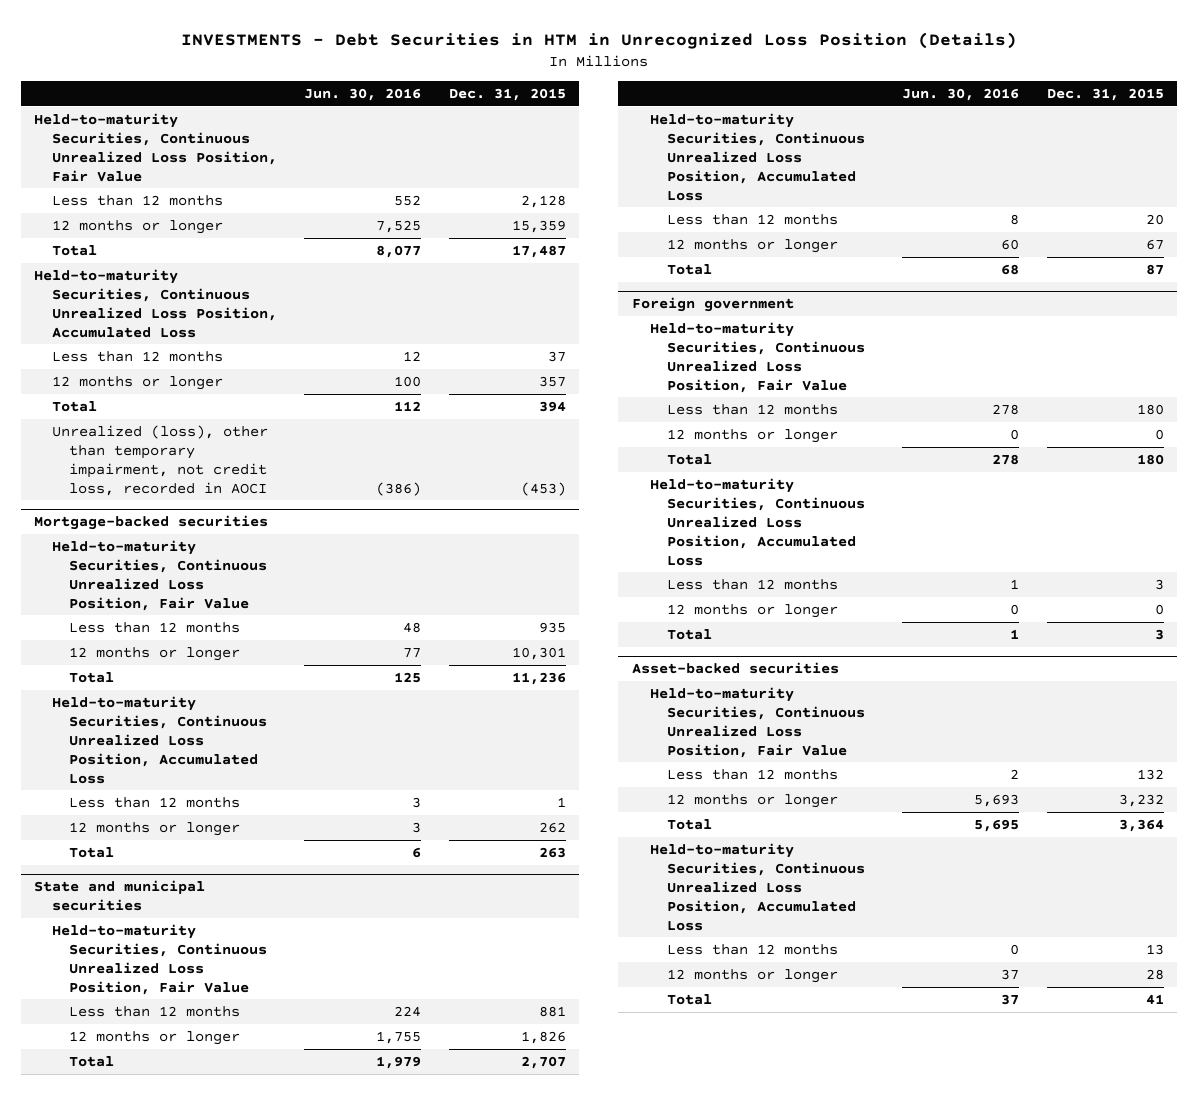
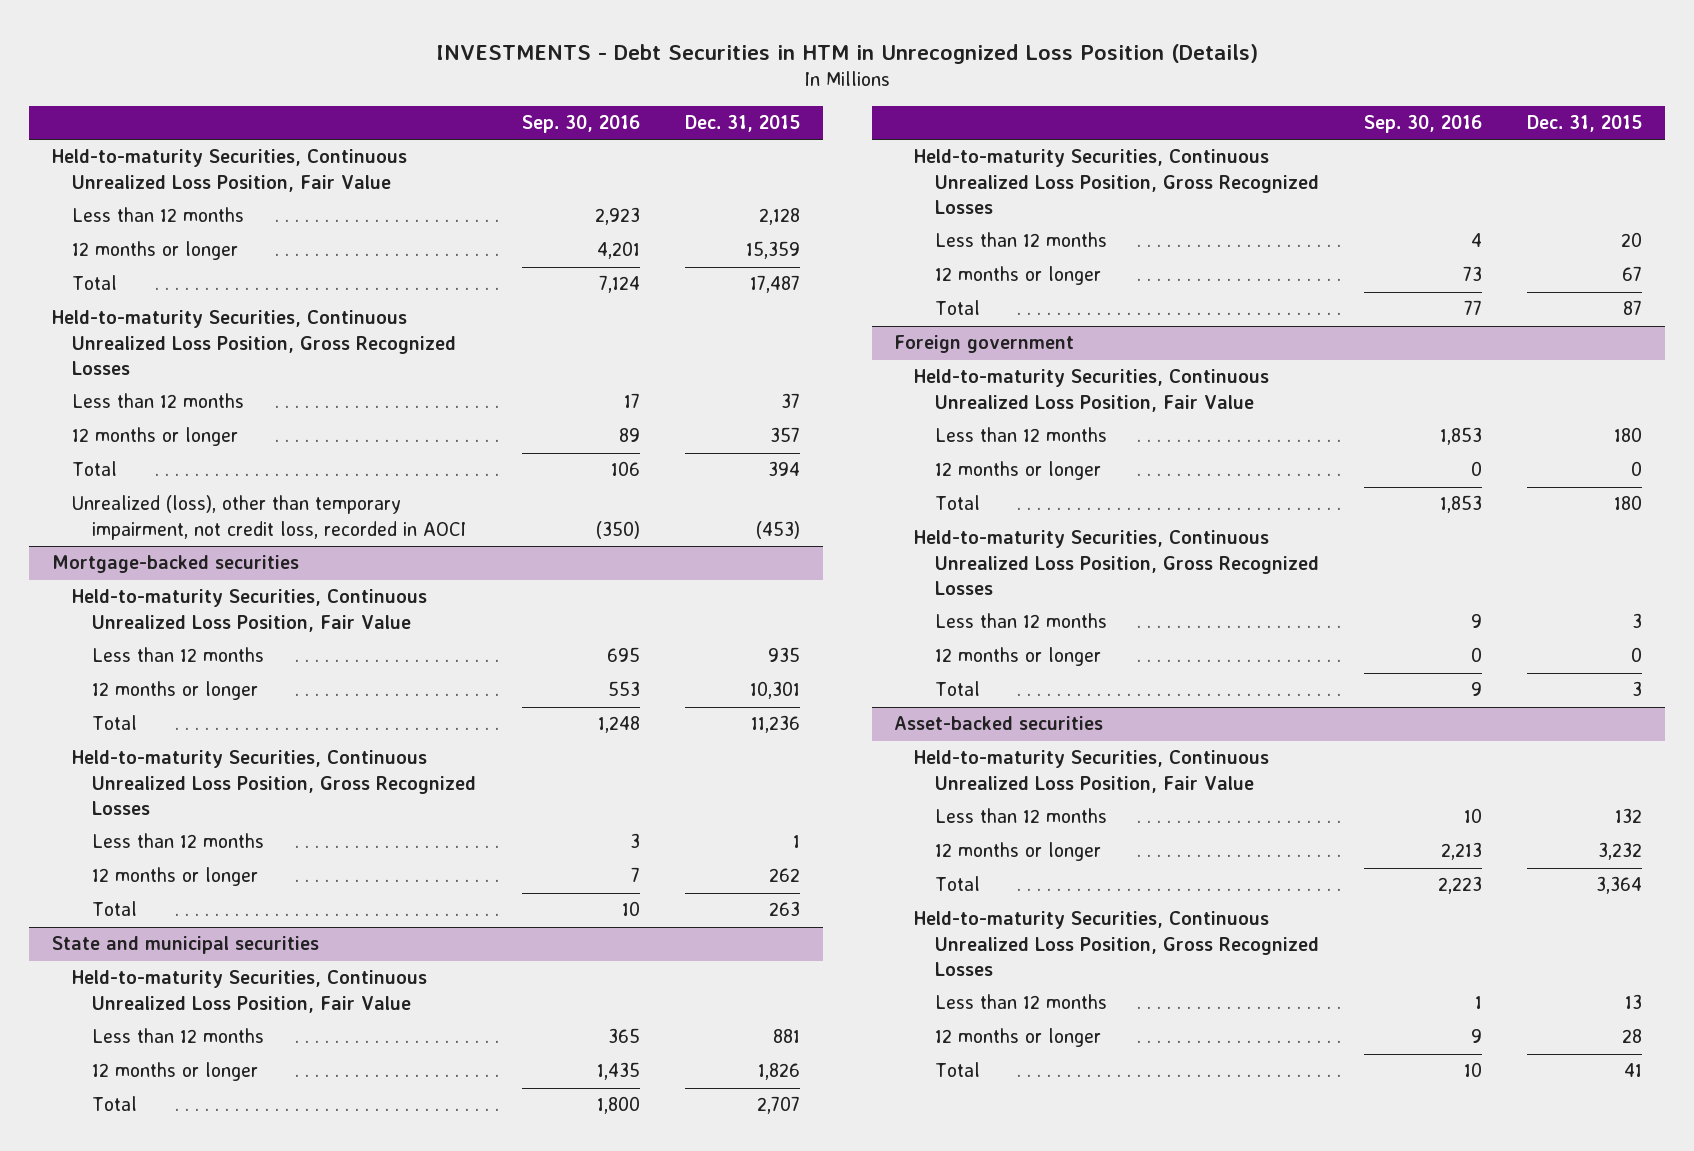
- | Jun. 30, 2016 | Dec. 31, 2015
+ | Sep. 30, 2016 | Dec. 31, 2015
- Held-to-maturity Securities, Continuous Unrealized Loss Position, Accumulated Loss
+ Held-to-maturity Securities, Continuous Unrealized Loss Position, Gross Recognized Losses
@ Mortgage-backed securities
- Held-to-maturity Securities, Continuous Unrealized Loss Position, Accumulated Loss
+ Held-to-maturity Securities, Continuous Unrealized Loss Position, Gross Recognized Losses
@ State and municipal securities
- Held-to-maturity Securities, Continuous Unrealized Loss Position, Accumulated Loss
+ Held-to-maturity Securities, Continuous Unrealized Loss Position, Gross Recognized Losses
@ Foreign government
- Held-to-maturity Securities, Continuous Unrealized Loss Position, Accumulated Loss
+ Held-to-maturity Securities, Continuous Unrealized Loss Position, Gross Recognized Losses
@ Asset-backed securities
- Held-to-maturity Securities, Continuous Unrealized Loss Position, Accumulated Loss
+ Held-to-maturity Securities, Continuous Unrealized Loss Position, Gross Recognized Losses

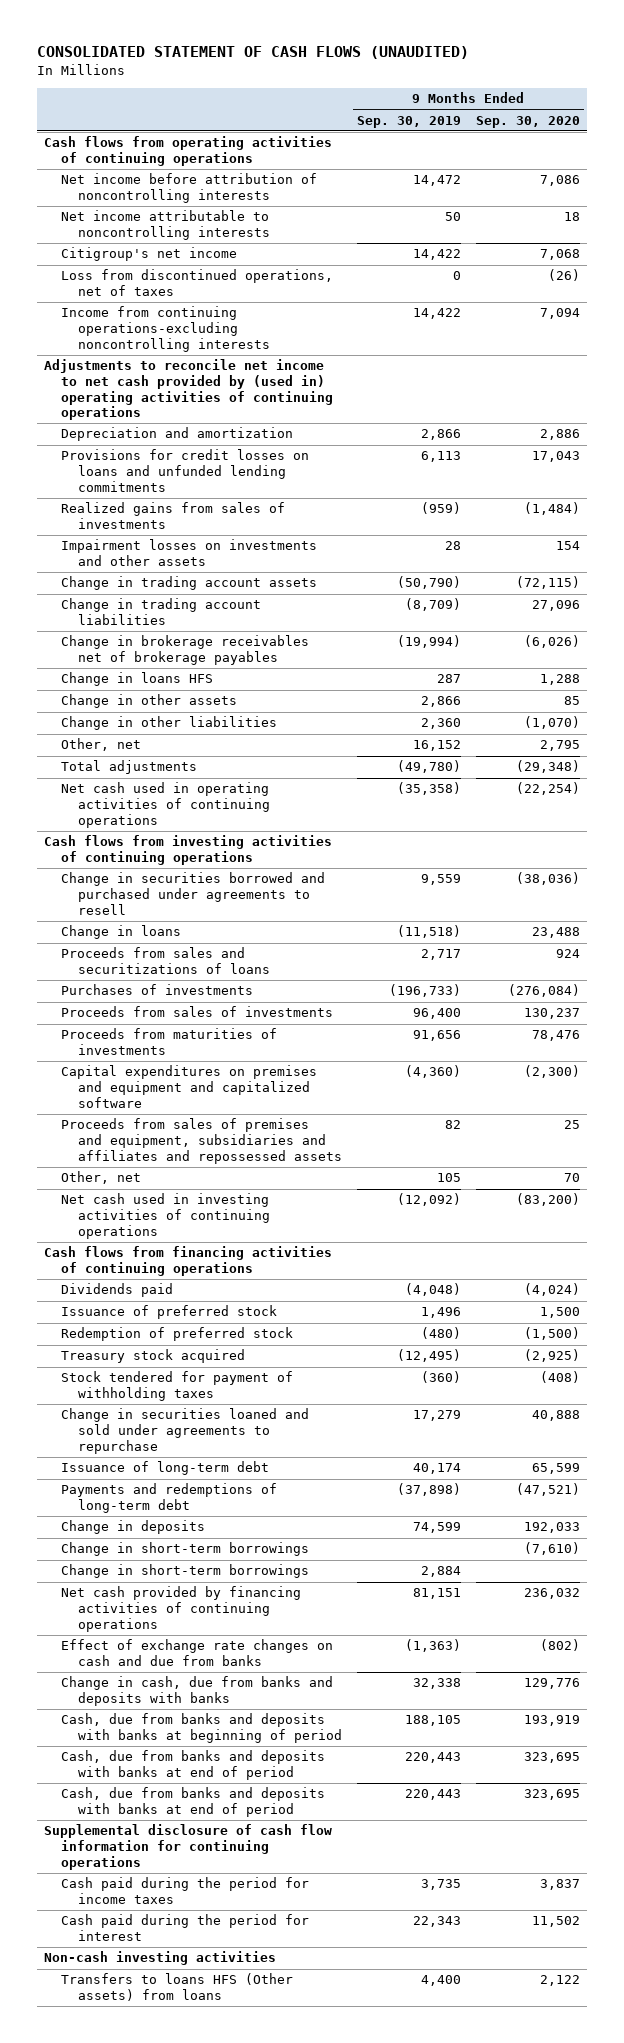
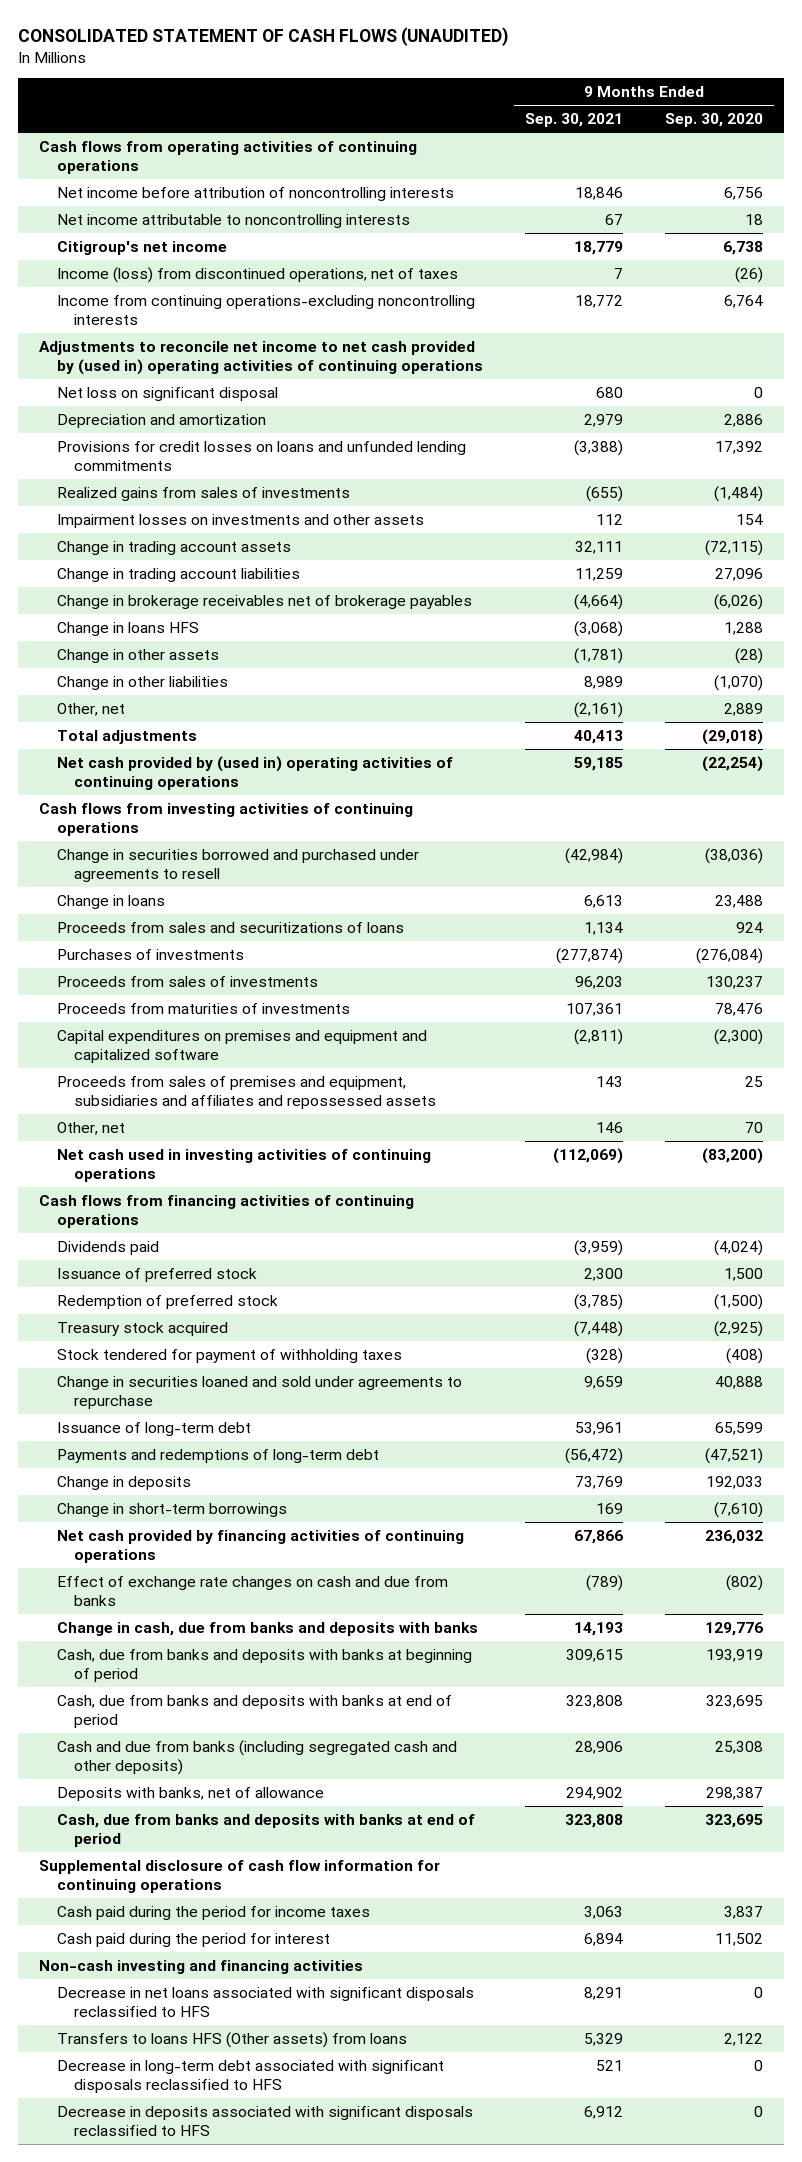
- | 9 Months Ended Sep. 30, 2019 | 9 Months Ended Sep. 30, 2020
+ | 9 Months Ended Sep. 30, 2021 | 9 Months Ended Sep. 30, 2020
- Net income before attribution of noncontrolling interests | 14,472 | 7,086
+ Net income before attribution of noncontrolling interests | 18,846 | 6,756
- Citigroup's net income | 14,422 | 7,068
- Loss from discontinued operations, net of taxes | 0 | (26)
- Income from continuing operations-excluding noncontrolling interests | 14,422 | 7,094
+ Citigroup's net income | 18,779 | 6,738
+ Income (loss) from discontinued operations, net of taxes | 7 | (26)
+ Income from continuing operations-excluding noncontrolling interests | 18,772 | 6,764
+ Net loss on significant disposal | 680 | 0
- Provisions for credit losses on loans and unfunded lending commitments | 6,113 | 17,043
+ Provisions for credit losses on loans and unfunded lending commitments | (3,388) | 17,392
- Change in other assets | 2,866 | 85
+ Change in other assets | (1,781) | (28)
- Other, net | 16,152 | 2,795
- Total adjustments | (49,780) | (29,348)
- Net cash used in operating activities of continuing operations | (35,358) | (22,254)
+ Other, net | (2,161) | 2,889
+ Total adjustments | 40,413 | (29,018)
+ Net cash provided by (used in) operating activities of continuing operations | 59,185 | (22,254)
- Change in short-term borrowings | 2,884 |
+ Cash and due from banks (including segregated cash and other deposits) | 28,906 | 25,308
+ Deposits with banks, net of allowance | 294,902 | 298,387
- Non-cash investing activities
+ Non-cash investing and financing activities
+ Decrease in net loans associated with significant disposals reclassified to HFS | 8,291 | 0
+ Decrease in long-term debt associated with significant disposals reclassified to HFS | 521 | 0
+ Decrease in deposits associated with significant disposals reclassified to HFS | 6,912 | 0

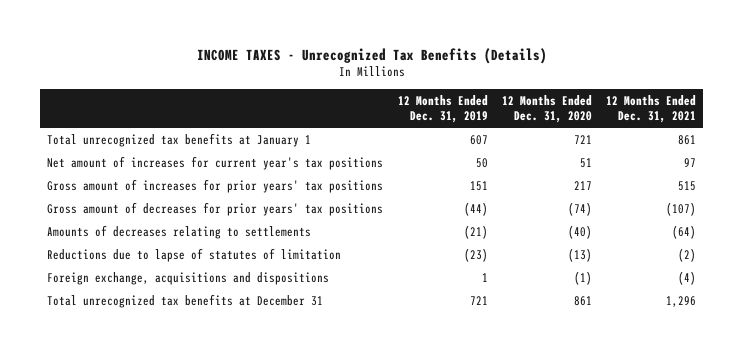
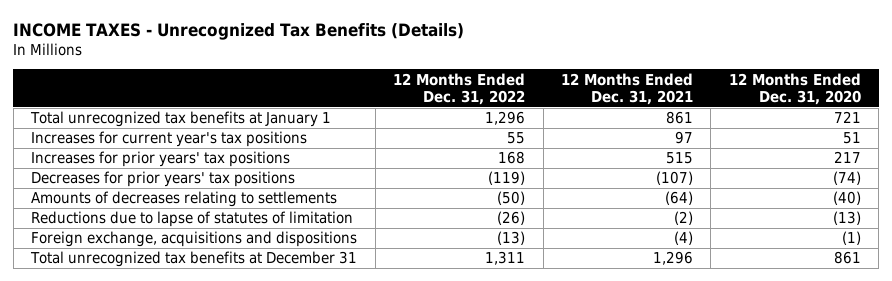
- | 12 Months Ended Dec. 31, 2019 | 12 Months Ended Dec. 31, 2020 | 12 Months Ended Dec. 31, 2021
+ | 12 Months Ended Dec. 31, 2022 | 12 Months Ended Dec. 31, 2021 | 12 Months Ended Dec. 31, 2020
- Net amount of increases for current year's tax positions | 50 | 51 | 97
- Gross amount of increases for prior years' tax positions | 151 | 217 | 515
- Gross amount of decreases for prior years' tax positions | (44) | (74) | (107)
+ Increases for current year's tax positions | 55 | 97 | 51
+ Increases for prior years' tax positions | 168 | 515 | 217
+ Decreases for prior years' tax positions | (119) | (107) | (74)

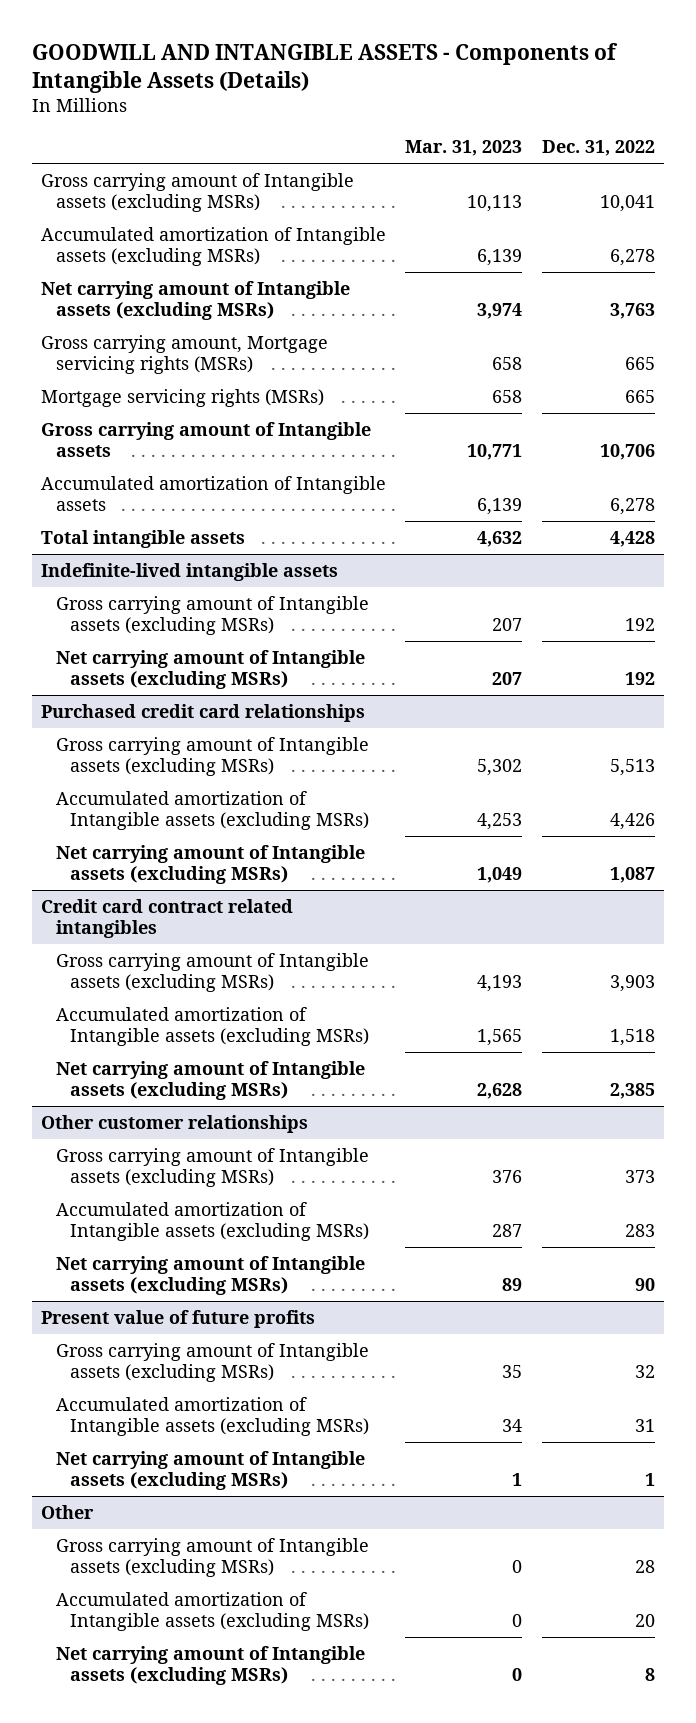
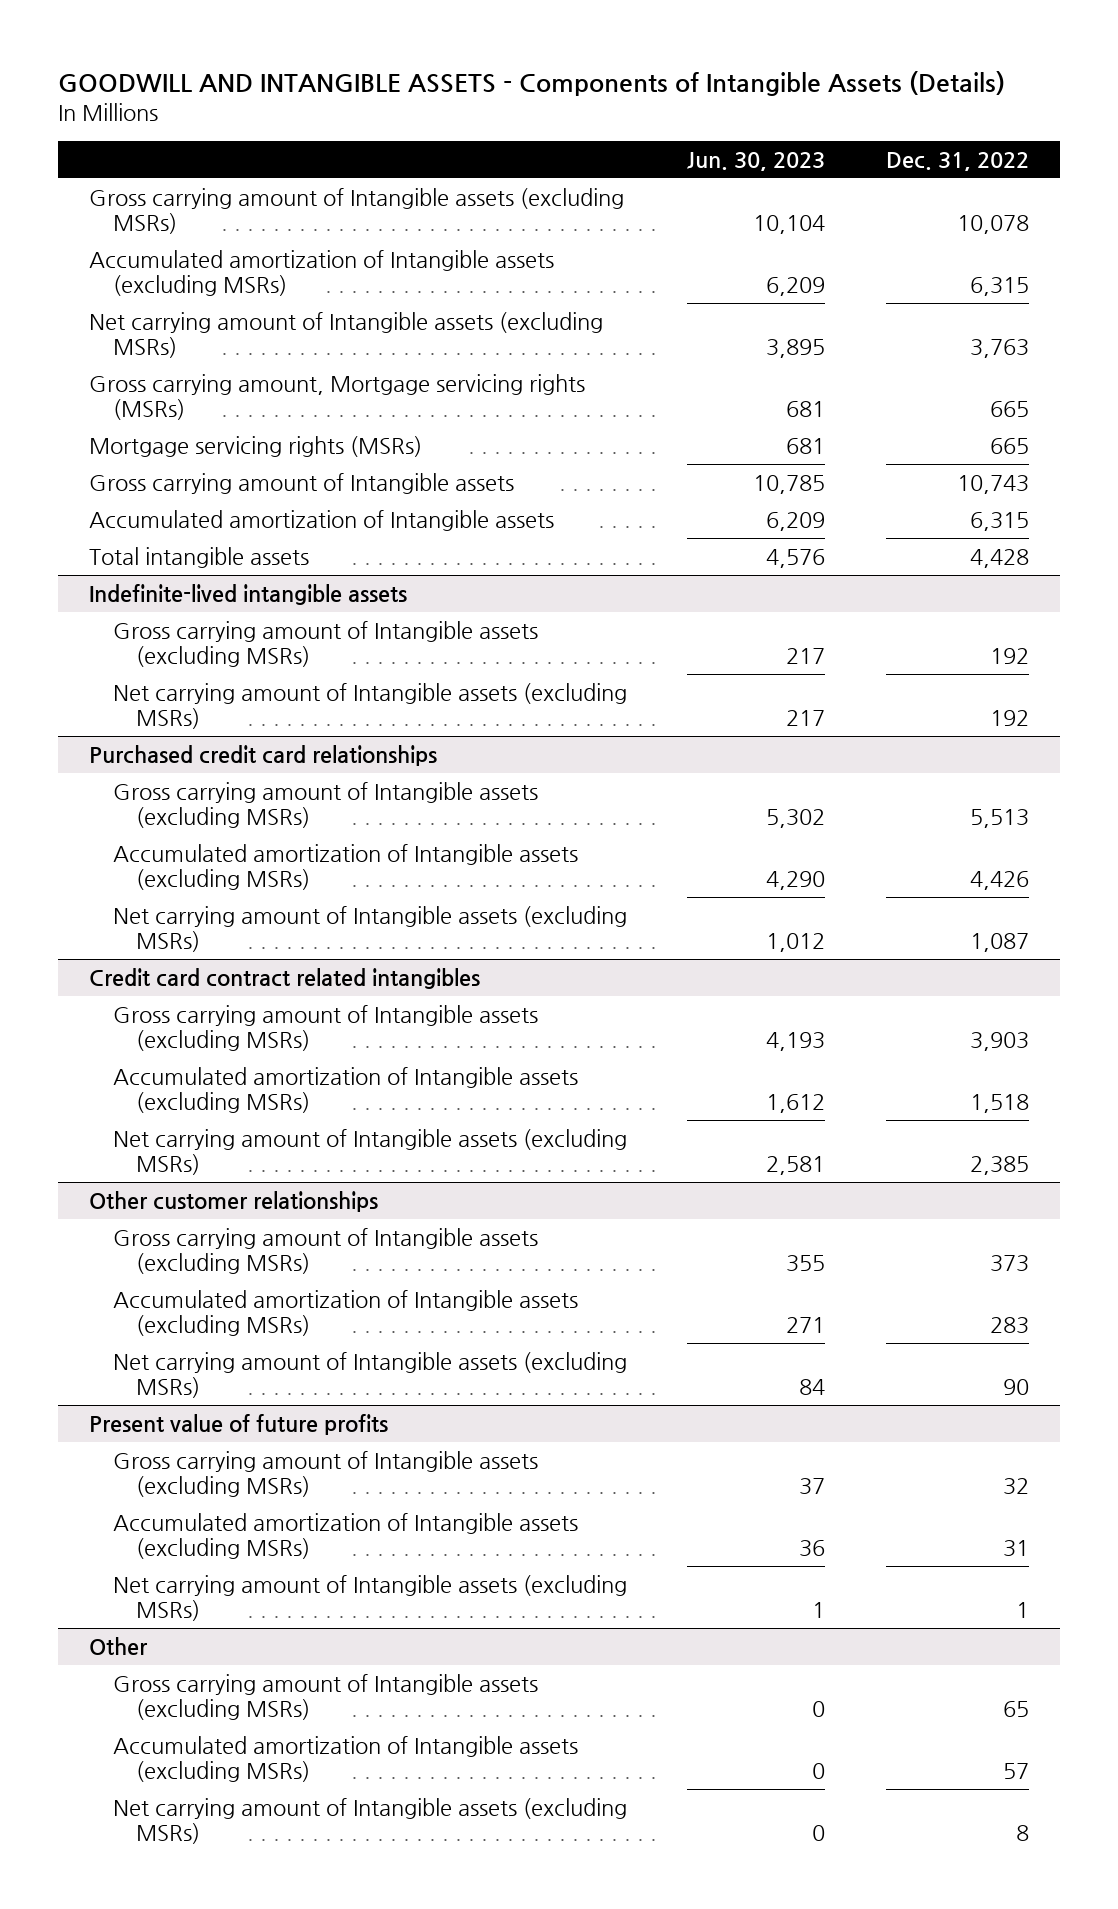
- | Mar. 31, 2023 | Dec. 31, 2022
+ | Jun. 30, 2023 | Dec. 31, 2022
- Gross carrying amount of Intangible assets (excluding MSRs) | 10,113 | 10,041
- Accumulated amortization of Intangible assets (excluding MSRs) | 6,139 | 6,278
+ Gross carrying amount of Intangible assets (excluding MSRs) | 10,104 | 10,078
+ Accumulated amortization of Intangible assets (excluding MSRs) | 6,209 | 6,315
- Gross carrying amount of Intangible assets | 10,771 | 10,706
- Accumulated amortization of Intangible assets | 6,139 | 6,278
+ Gross carrying amount of Intangible assets | 10,785 | 10,743
+ Accumulated amortization of Intangible assets | 6,209 | 6,315
@ Other
- Gross carrying amount of Intangible assets (excluding MSRs) | 0 | 28
- Accumulated amortization of Intangible assets (excluding MSRs) | 0 | 20
+ Gross carrying amount of Intangible assets (excluding MSRs) | 0 | 65
+ Accumulated amortization of Intangible assets (excluding MSRs) | 0 | 57

